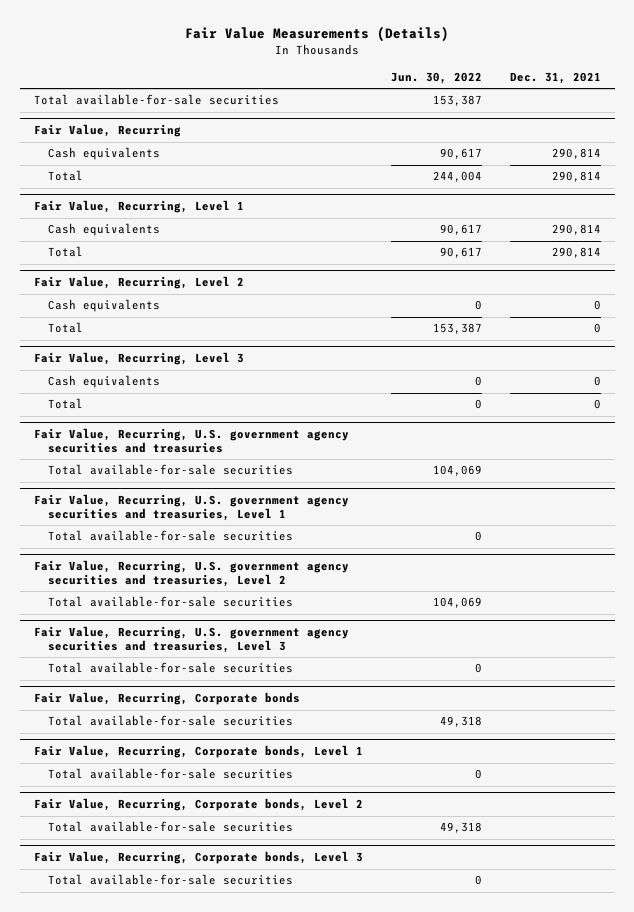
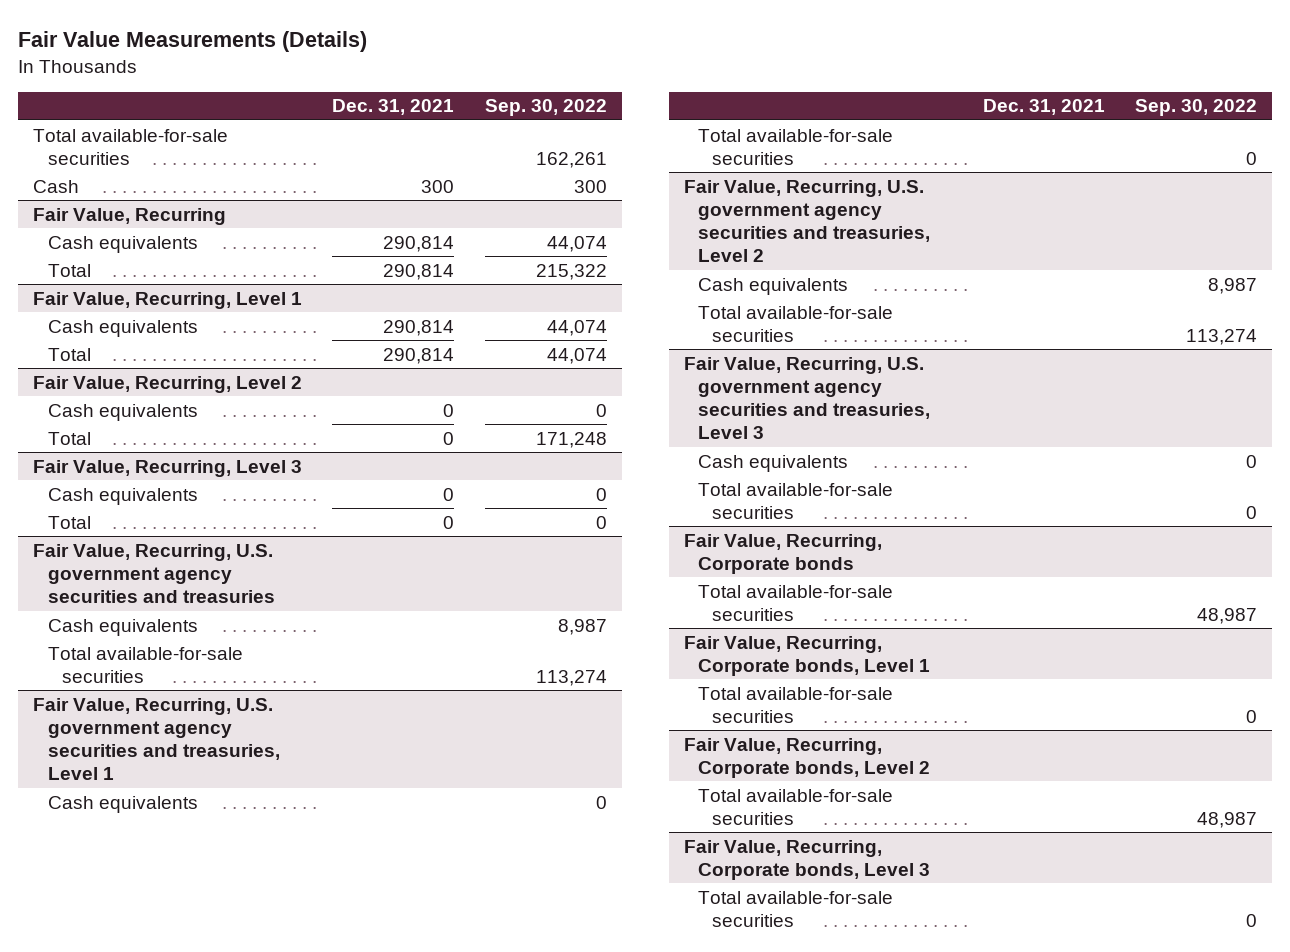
- | Jun. 30, 2022 | Dec. 31, 2021
+ | Dec. 31, 2021 | Sep. 30, 2022
+ Cash | 300 | 300
@ Fair Value, Recurring, U.S. government agency securities and treasuries
+ Cash equivalents | | 8,987
@ Fair Value, Recurring, U.S. government agency securities and treasuries, Level 1
+ Cash equivalents | | 0
@ Fair Value, Recurring, U.S. government agency securities and treasuries, Level 2
+ Cash equivalents | | 8,987
@ Fair Value, Recurring, U.S. government agency securities and treasuries, Level 3
+ Cash equivalents | | 0

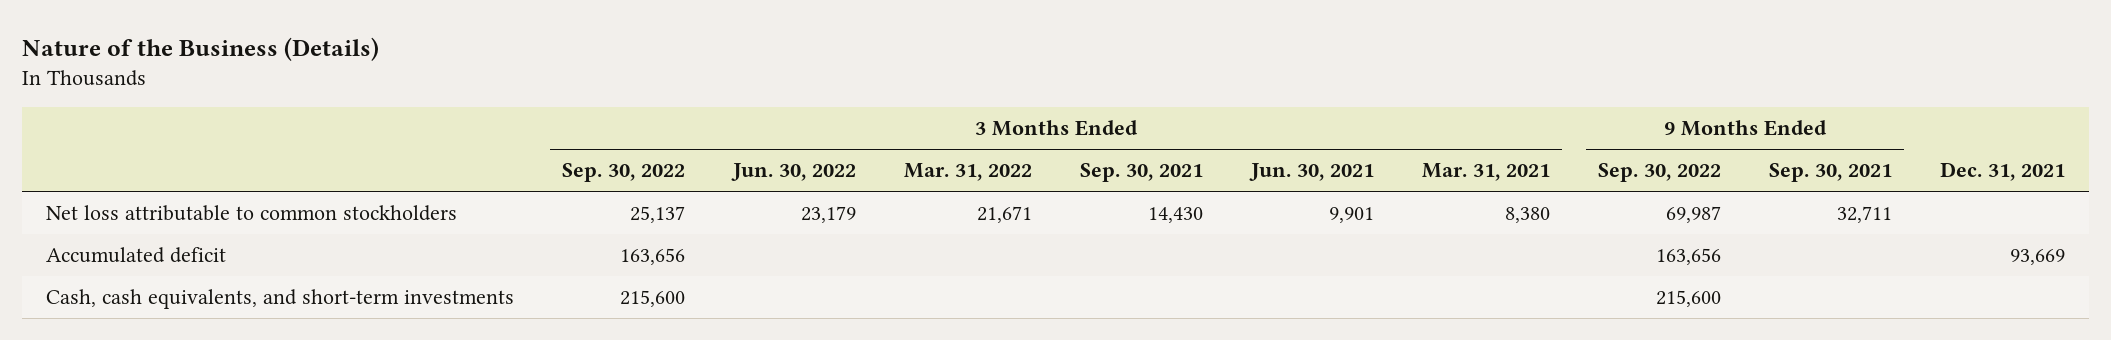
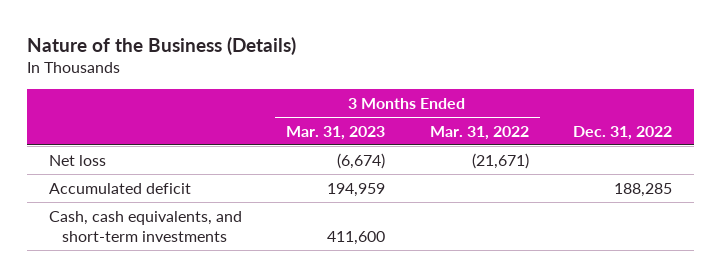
- | 3 Months Ended Sep. 30, 2022 | 3 Months Ended Jun. 30, 2022 | 3 Months Ended Mar. 31, 2022 | 3 Months Ended Sep. 30, 2021 | 3 Months Ended Jun. 30, 2021 | 3 Months Ended Mar. 31, 2021 | 9 Months Ended Sep. 30, 2022 | 9 Months Ended Sep. 30, 2021 | Dec. 31, 2021
+ | 3 Months Ended Mar. 31, 2023 | 3 Months Ended Mar. 31, 2022 | Dec. 31, 2022
- Net loss attributable to common stockholders | 25,137 | 23,179 | 21,671 | 14,430 | 9,901 | 8,380 | 69,987 | 32,711 |
+ Net loss | (6,674) | (21,671) |

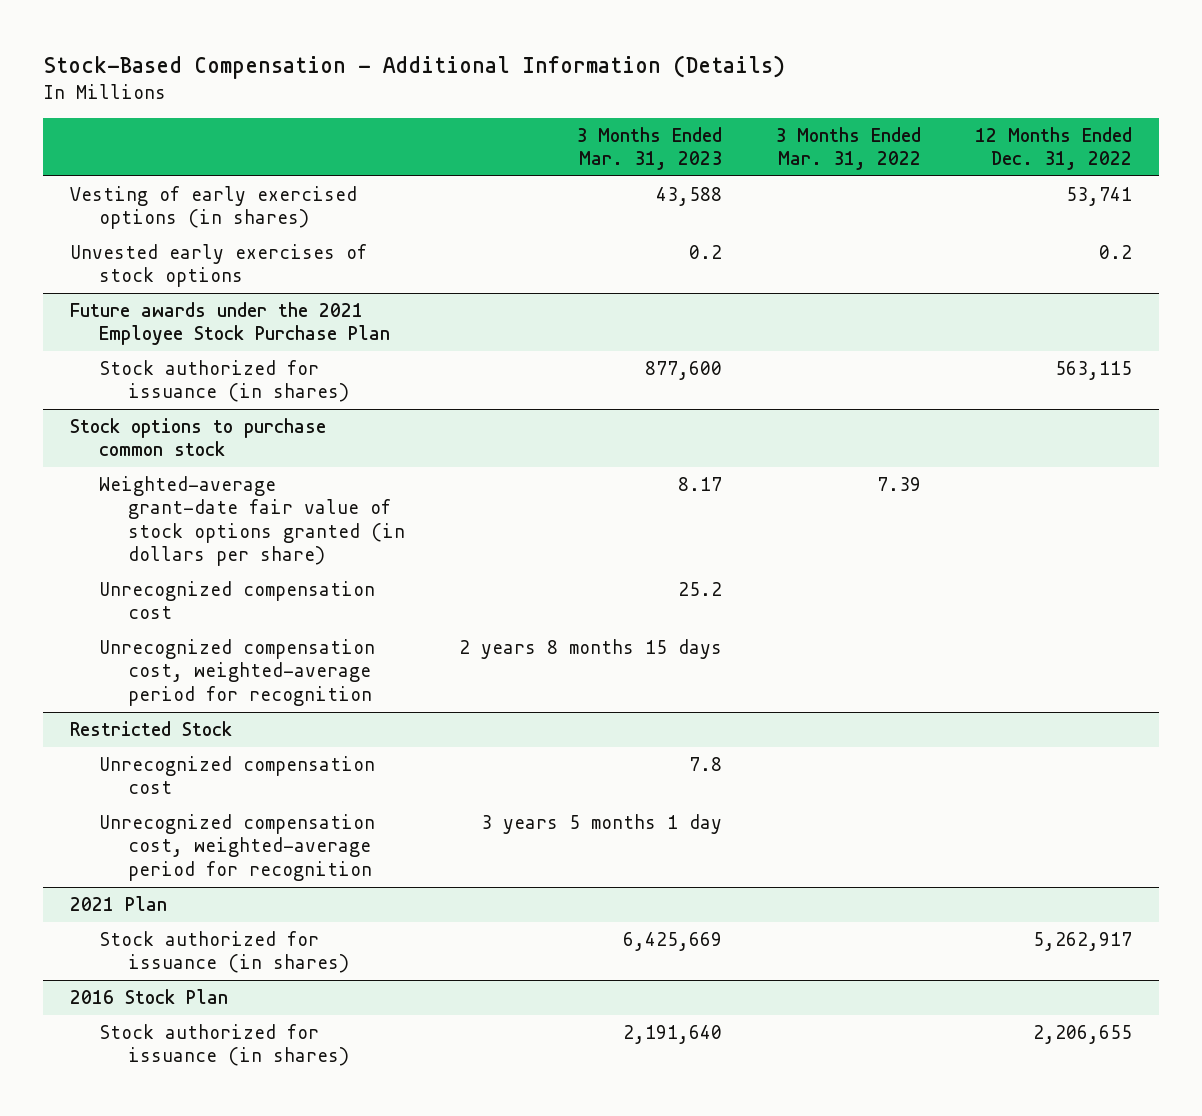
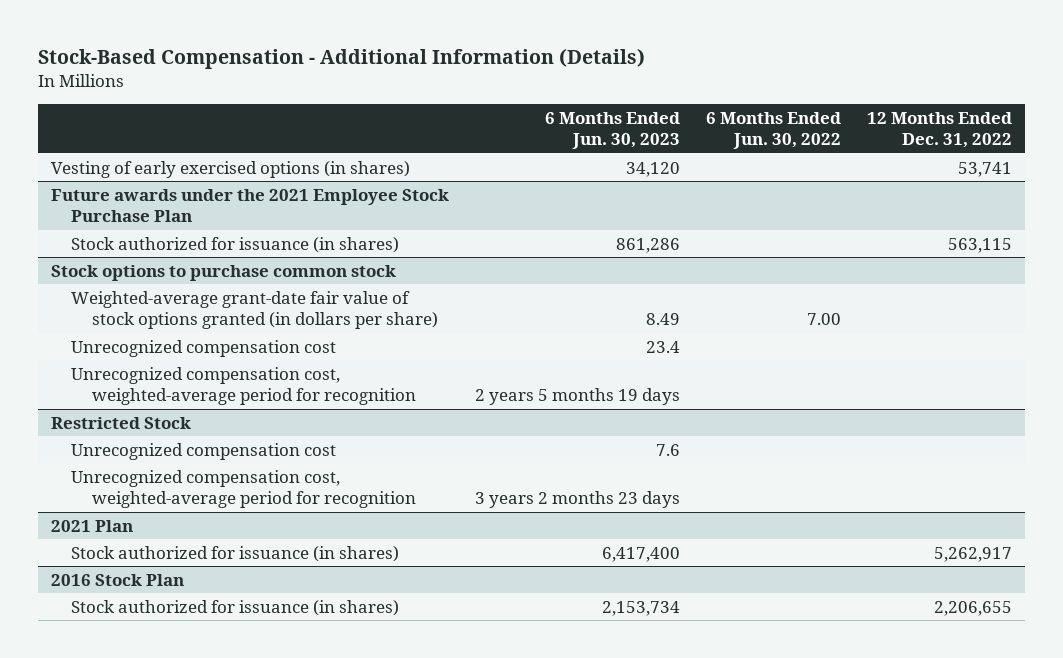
- | 3 Months Ended Mar. 31, 2023 | 3 Months Ended Mar. 31, 2022 | 12 Months Ended Dec. 31, 2022
+ | 6 Months Ended Jun. 30, 2023 | 6 Months Ended Jun. 30, 2022 | 12 Months Ended Dec. 31, 2022
- Unvested early exercises of stock options | 0.2 | | 0.2

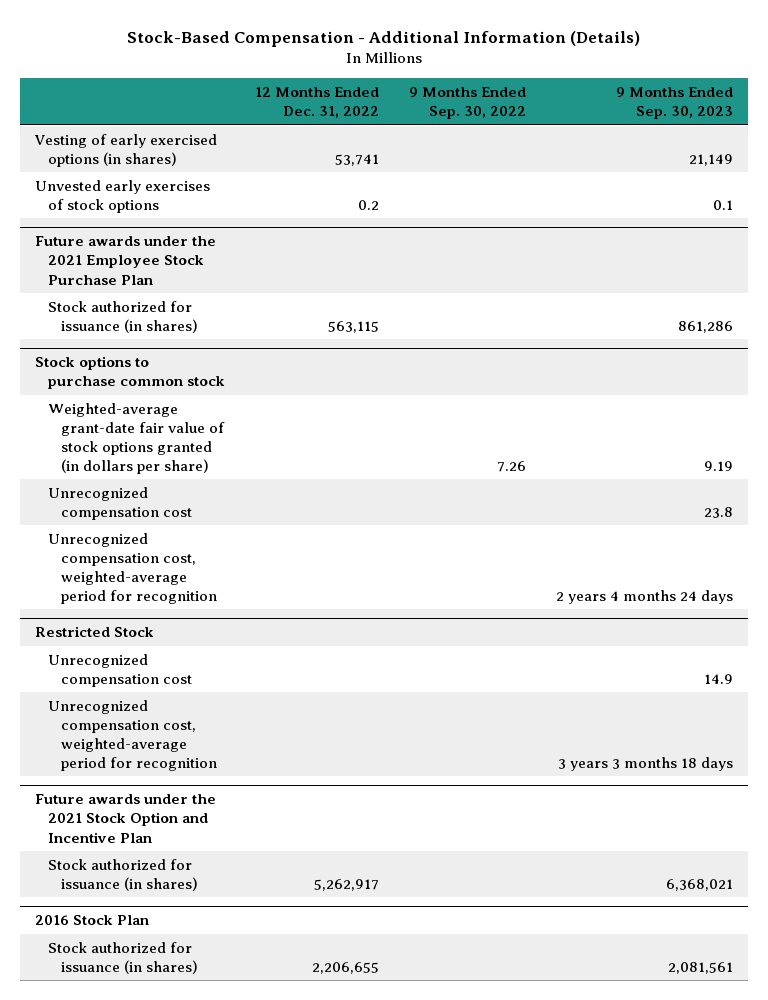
- | 6 Months Ended Jun. 30, 2023 | 6 Months Ended Jun. 30, 2022 | 12 Months Ended Dec. 31, 2022
+ | 12 Months Ended Dec. 31, 2022 | 9 Months Ended Sep. 30, 2022 | 9 Months Ended Sep. 30, 2023
+ Unvested early exercises of stock options | 0.2 | | 0.1
- 2021 Plan
+ Future awards under the 2021 Stock Option and Incentive Plan

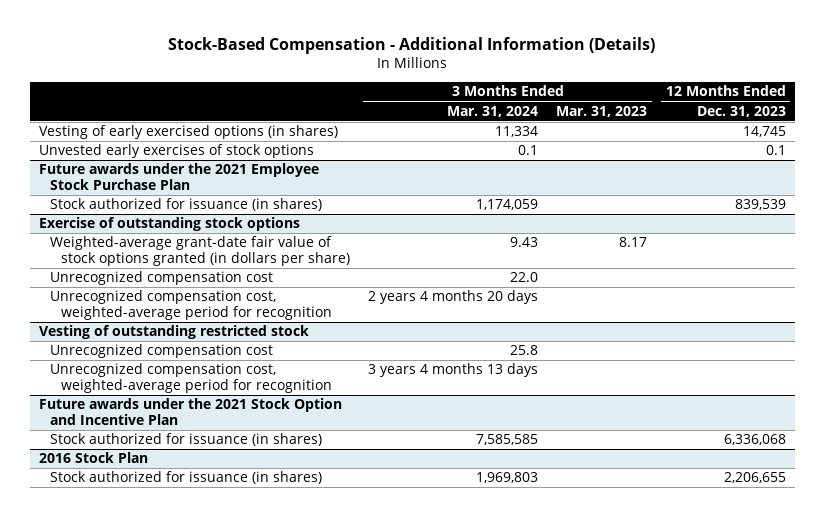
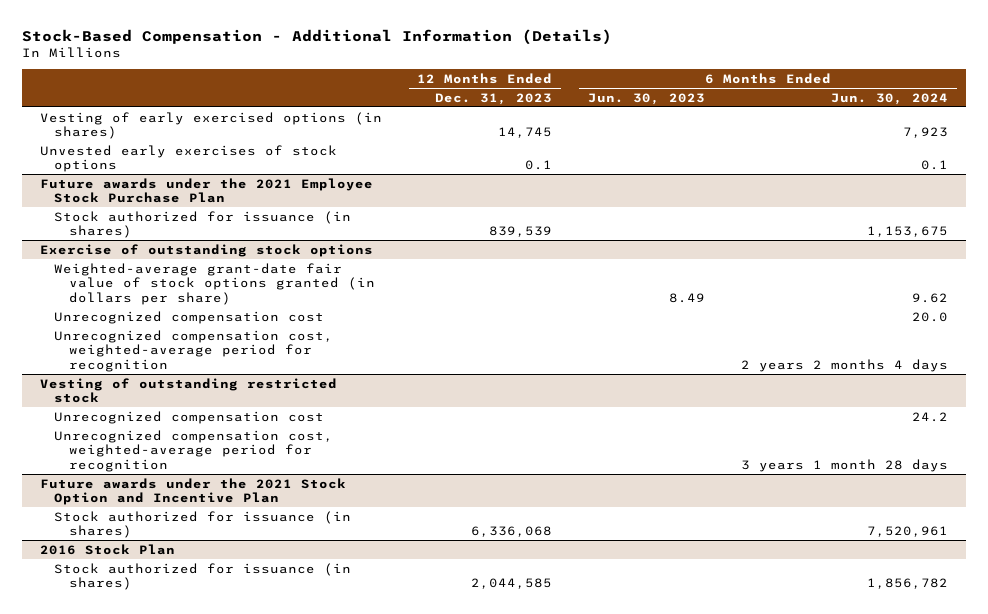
- | 3 Months Ended Mar. 31, 2024 | 3 Months Ended Mar. 31, 2023 | 12 Months Ended Dec. 31, 2023
+ | 12 Months Ended Dec. 31, 2023 | 6 Months Ended Jun. 30, 2023 | 6 Months Ended Jun. 30, 2024
@ 2016 Stock Plan
- Stock authorized for issuance (in shares) | 1,969,803 | | 2,206,655
+ Stock authorized for issuance (in shares) | 2,044,585 | | 1,856,782

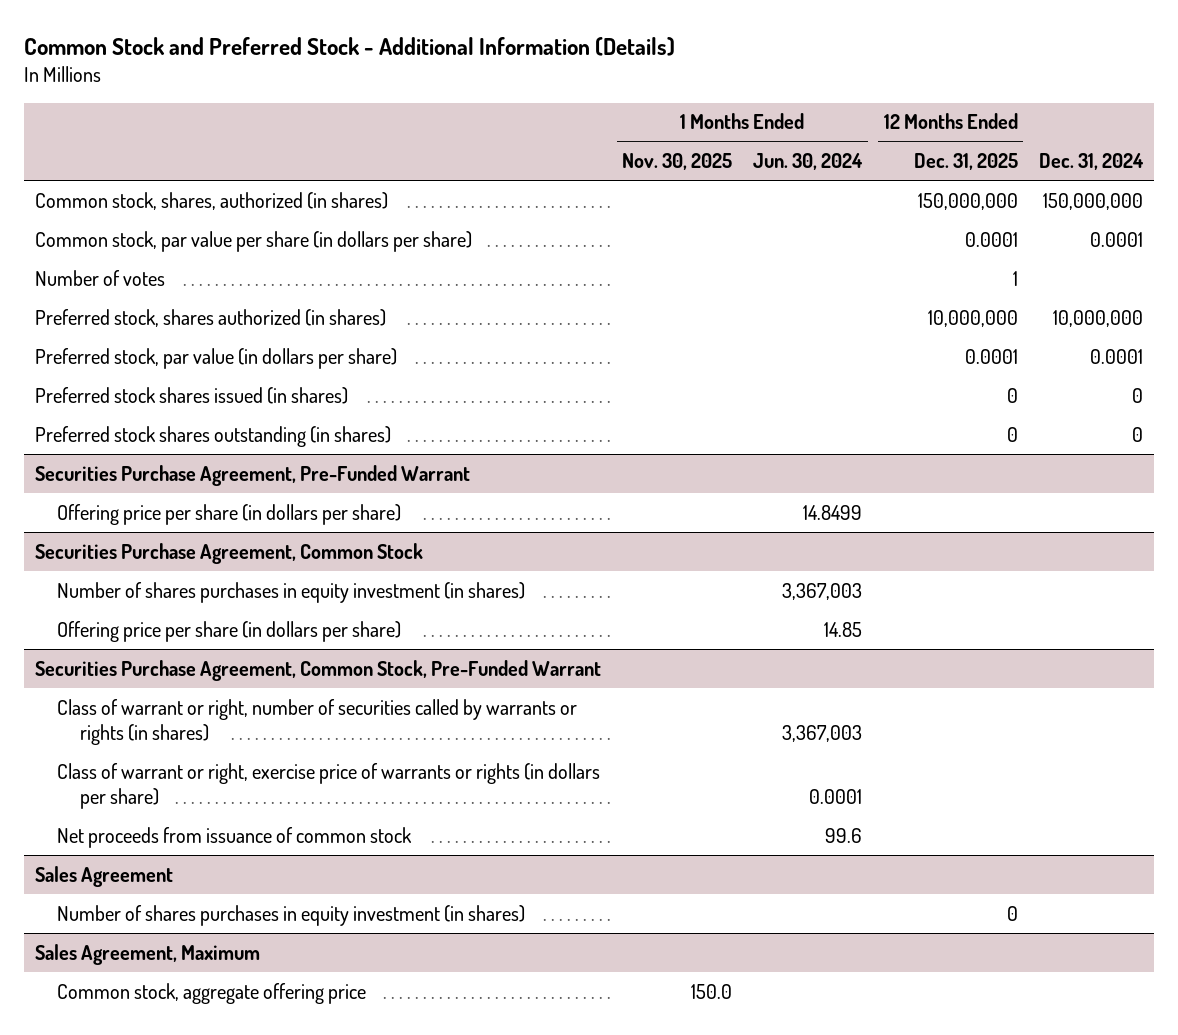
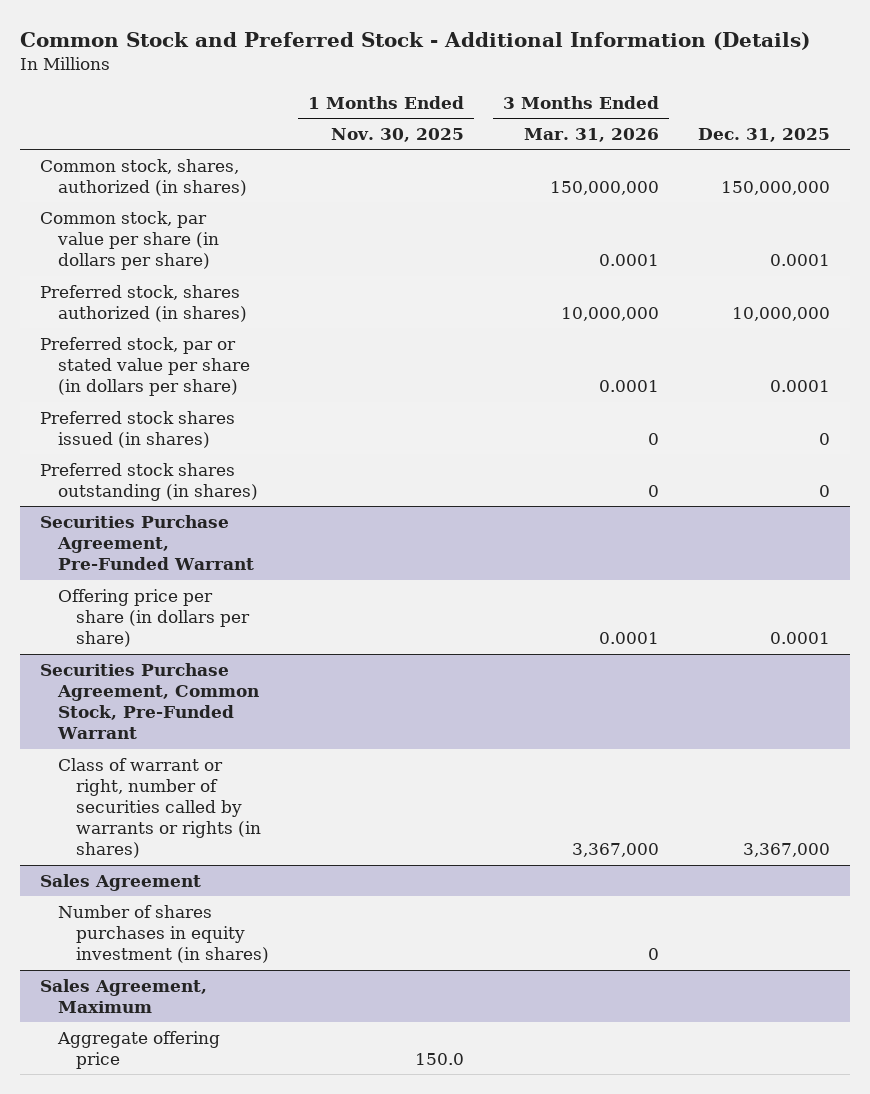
- | 1 Months Ended Nov. 30, 2025 | 1 Months Ended Jun. 30, 2024 | 12 Months Ended Dec. 31, 2025 | Dec. 31, 2024
+ | 1 Months Ended Nov. 30, 2025 | 3 Months Ended Mar. 31, 2026 | Dec. 31, 2025
- Number of votes | | | 1 |
- Preferred stock, par value (in dollars per share) | | | 0.0001 | 0.0001
+ Preferred stock, par or stated value per share (in dollars per share) | | 0.0001 | 0.0001
- Securities Purchase Agreement, Common Stock
- Number of shares purchases in equity investment (in shares) | | 3,367,003 | |
- Offering price per share (in dollars per share) | | 14.85 | |
@ Securities Purchase Agreement, Common Stock, Pre-Funded Warrant
- Class of warrant or right, exercise price of warrants or rights (in dollars per share) | | 0.0001 | |
- Net proceeds from issuance of common stock | | 99.6 | |
@ Sales Agreement, Maximum
- Common stock, aggregate offering price | 150.0 | | |
+ Aggregate offering price | 150.0 | |

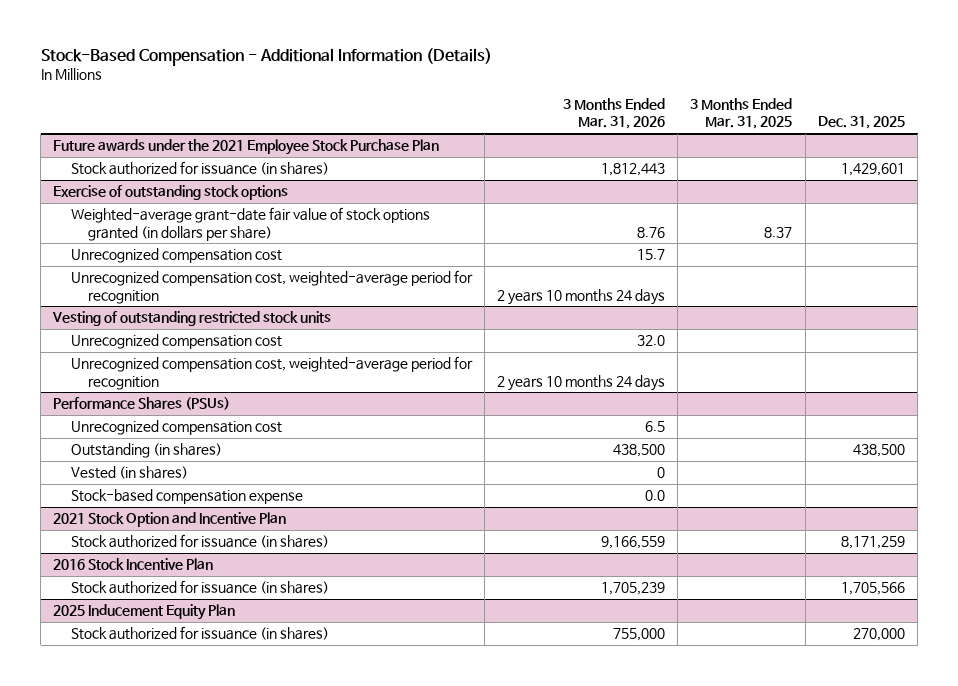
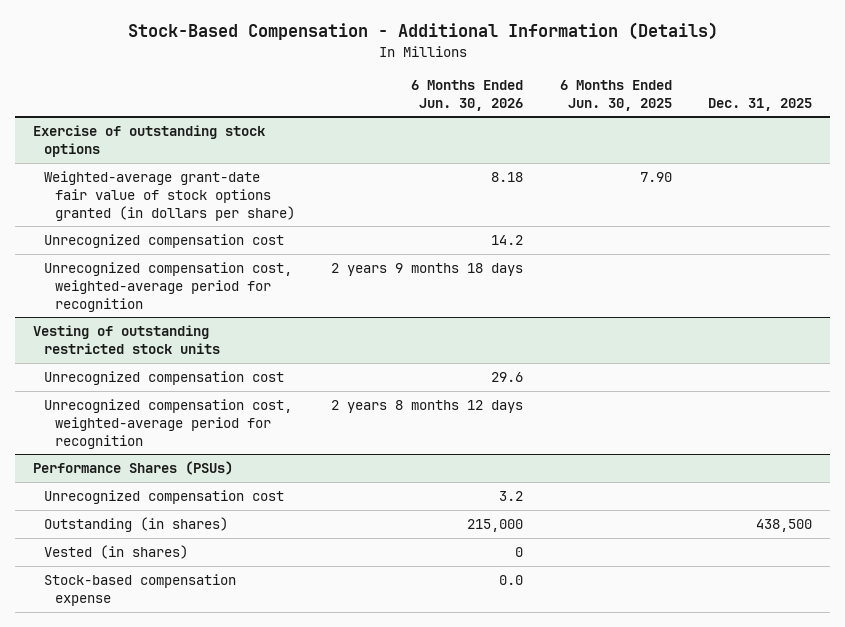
- | 3 Months Ended Mar. 31, 2026 | 3 Months Ended Mar. 31, 2025 | Dec. 31, 2025
+ | 6 Months Ended Jun. 30, 2026 | 6 Months Ended Jun. 30, 2025 | Dec. 31, 2025
- Future awards under the 2021 Employee Stock Purchase Plan
- Stock authorized for issuance (in shares) | 1,812,443 | | 1,429,601
- 2021 Stock Option and Incentive Plan
- Stock authorized for issuance (in shares) | 9,166,559 | | 8,171,259
- 2016 Stock Incentive Plan
- Stock authorized for issuance (in shares) | 1,705,239 | | 1,705,566
- 2025 Inducement Equity Plan
- Stock authorized for issuance (in shares) | 755,000 | | 270,000

